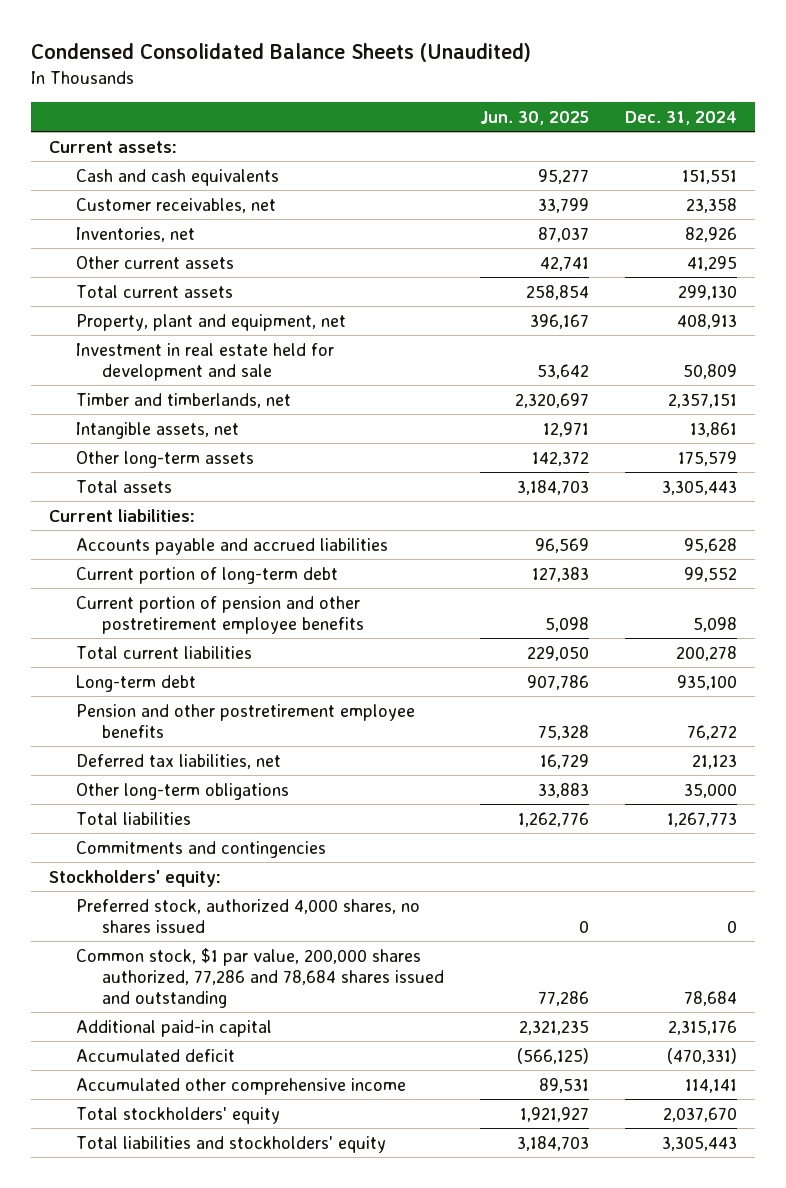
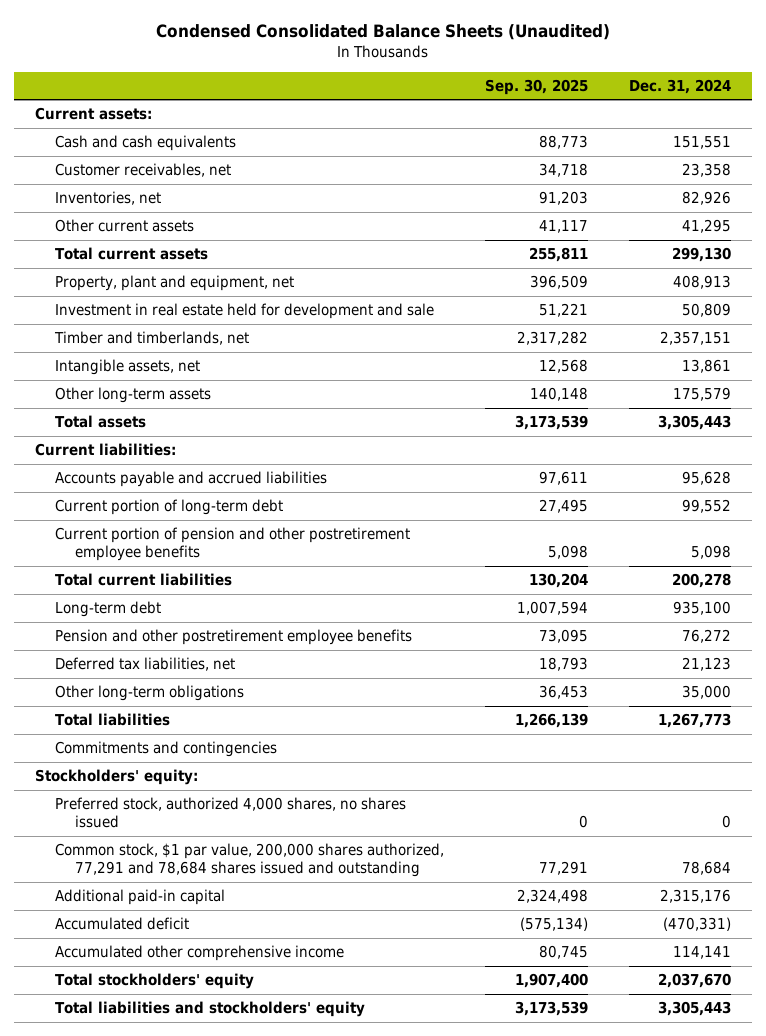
- | Jun. 30, 2025 | Dec. 31, 2024
+ | Sep. 30, 2025 | Dec. 31, 2024
- Common stock, $1 par value, 200,000 shares authorized, 77,286 and 78,684 shares issued and outstanding | 77,286 | 78,684
+ Common stock, $1 par value, 200,000 shares authorized, 77,291 and 78,684 shares issued and outstanding | 77,291 | 78,684

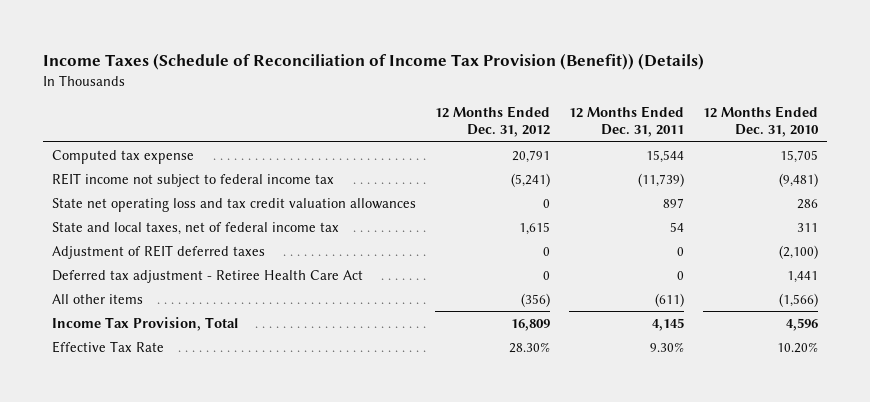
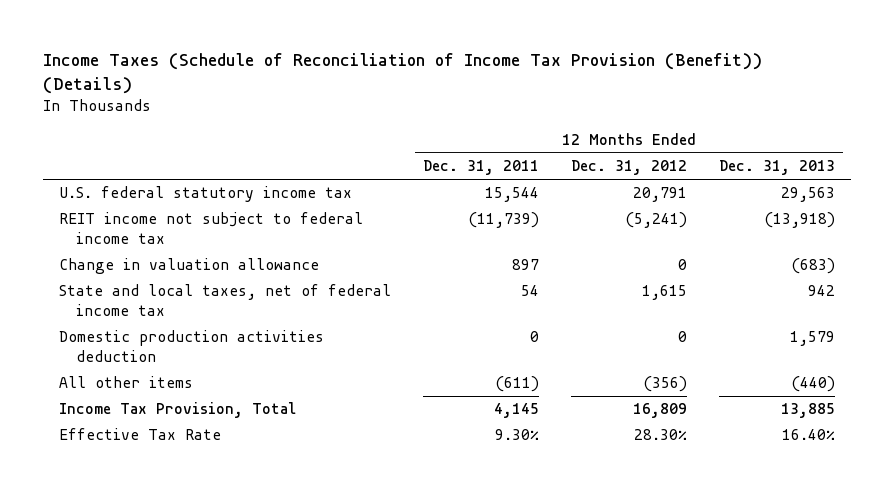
- | 12 Months Ended Dec. 31, 2012 | 12 Months Ended Dec. 31, 2011 | 12 Months Ended Dec. 31, 2010
+ | 12 Months Ended Dec. 31, 2011 | 12 Months Ended Dec. 31, 2012 | 12 Months Ended Dec. 31, 2013
- Computed tax expense | 20,791 | 15,544 | 15,705
+ U.S. federal statutory income tax | 15,544 | 20,791 | 29,563
- State net operating loss and tax credit valuation allowances | 0 | 897 | 286
+ Change in valuation allowance | 897 | 0 | (683)
- Adjustment of REIT deferred taxes | 0 | 0 | (2,100)
- Deferred tax adjustment - Retiree Health Care Act | 0 | 0 | 1,441
+ Domestic production activities deduction | 0 | 0 | 1,579

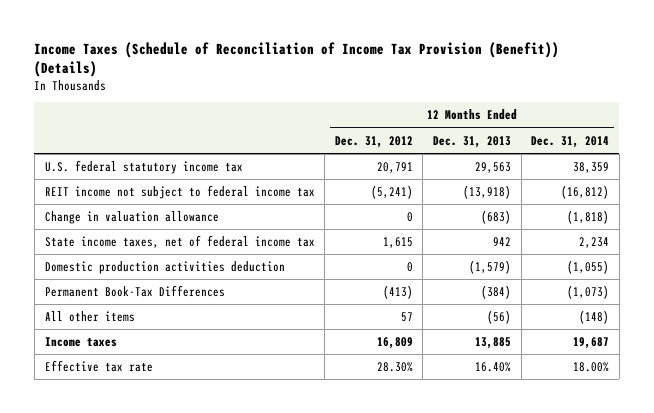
- | 12 Months Ended Dec. 31, 2011 | 12 Months Ended Dec. 31, 2012 | 12 Months Ended Dec. 31, 2013
+ | 12 Months Ended Dec. 31, 2012 | 12 Months Ended Dec. 31, 2013 | 12 Months Ended Dec. 31, 2014
- State and local taxes, net of federal income tax | 54 | 1,615 | 942
- Domestic production activities deduction | 0 | 0 | 1,579
- All other items | (611) | (356) | (440)
- Income Tax Provision, Total | 4,145 | 16,809 | 13,885
- Effective Tax Rate | 9.30% | 28.30% | 16.40%
+ State income taxes, net of federal income tax | 1,615 | 942 | 2,234
+ Domestic production activities deduction | 0 | (1,579) | (1,055)
+ Permanent Book-Tax Differences | (413) | (384) | (1,073)
+ All other items | 57 | (56) | (148)
+ Income taxes | 16,809 | 13,885 | 19,687
+ Effective tax rate | 28.30% | 16.40% | 18.00%

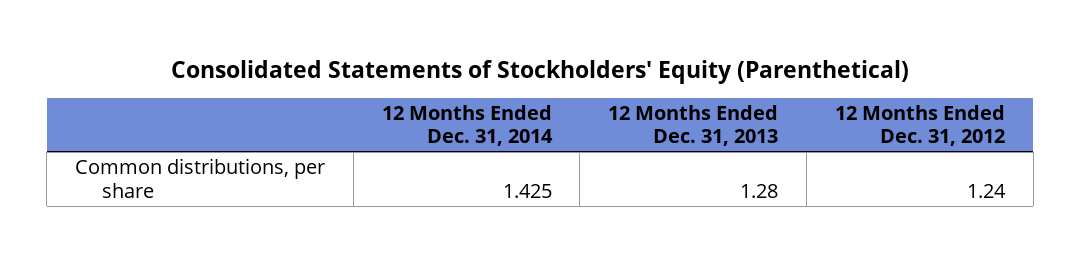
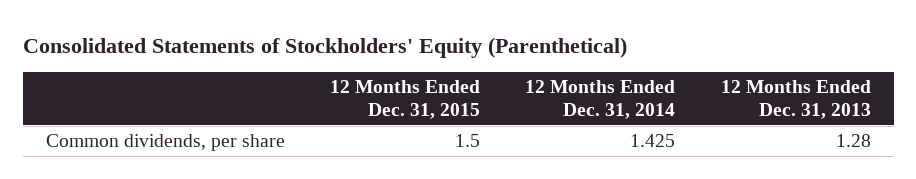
- | 12 Months Ended Dec. 31, 2014 | 12 Months Ended Dec. 31, 2013 | 12 Months Ended Dec. 31, 2012
+ | 12 Months Ended Dec. 31, 2015 | 12 Months Ended Dec. 31, 2014 | 12 Months Ended Dec. 31, 2013
- Common distributions, per share | 1.425 | 1.28 | 1.24
+ Common dividends, per share | 1.5 | 1.425 | 1.28

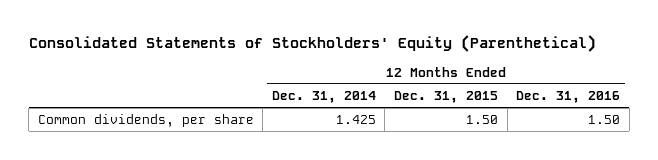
- | 12 Months Ended Dec. 31, 2015 | 12 Months Ended Dec. 31, 2014 | 12 Months Ended Dec. 31, 2013
+ | 12 Months Ended Dec. 31, 2014 | 12 Months Ended Dec. 31, 2015 | 12 Months Ended Dec. 31, 2016
- Common dividends, per share | 1.5 | 1.425 | 1.28
+ Common dividends, per share | 1.425 | 1.50 | 1.50

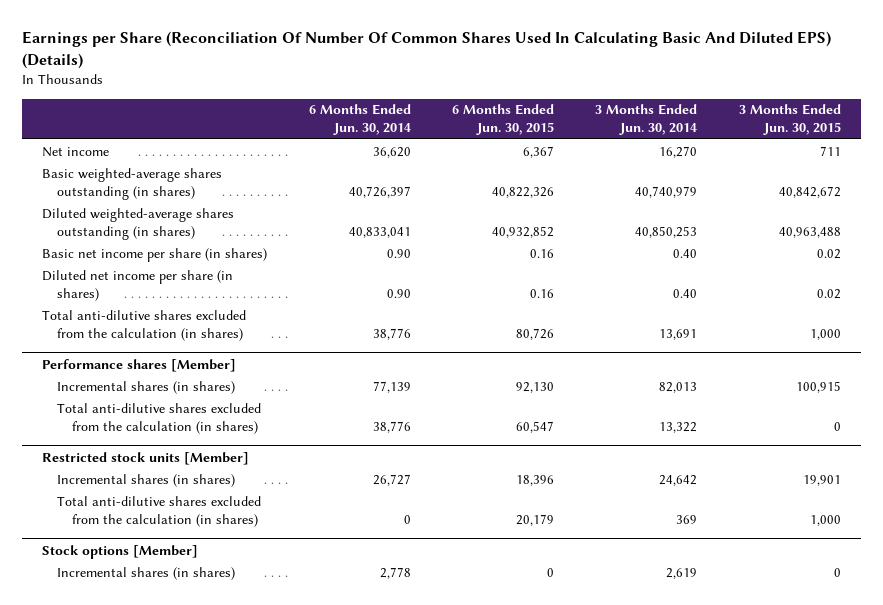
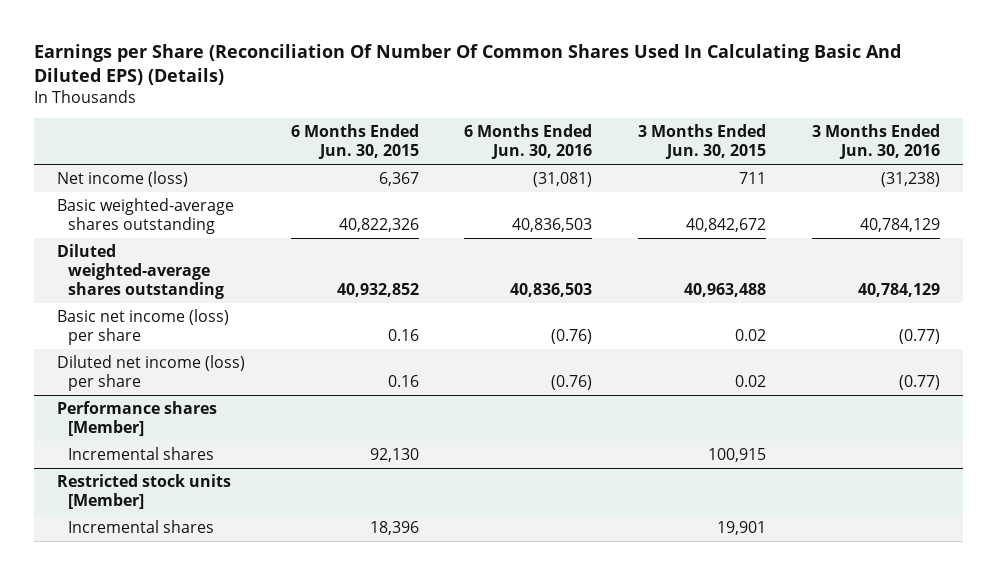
- | 6 Months Ended Jun. 30, 2014 | 6 Months Ended Jun. 30, 2015 | 3 Months Ended Jun. 30, 2014 | 3 Months Ended Jun. 30, 2015
+ | 6 Months Ended Jun. 30, 2015 | 6 Months Ended Jun. 30, 2016 | 3 Months Ended Jun. 30, 2015 | 3 Months Ended Jun. 30, 2016
- Net income | 36,620 | 6,367 | 16,270 | 711
- Basic weighted-average shares outstanding (in shares) | 40,726,397 | 40,822,326 | 40,740,979 | 40,842,672
- Diluted weighted-average shares outstanding (in shares) | 40,833,041 | 40,932,852 | 40,850,253 | 40,963,488
- Basic net income per share (in shares) | 0.90 | 0.16 | 0.40 | 0.02
- Diluted net income per share (in shares) | 0.90 | 0.16 | 0.40 | 0.02
- Total anti-dilutive shares excluded from the calculation (in shares) | 38,776 | 80,726 | 13,691 | 1,000
+ Net income (loss) | 6,367 | (31,081) | 711 | (31,238)
+ Basic weighted-average shares outstanding | 40,822,326 | 40,836,503 | 40,842,672 | 40,784,129
+ Diluted weighted-average shares outstanding | 40,932,852 | 40,836,503 | 40,963,488 | 40,784,129
+ Basic net income (loss) per share | 0.16 | (0.76) | 0.02 | (0.77)
+ Diluted net income (loss) per share | 0.16 | (0.76) | 0.02 | (0.77)
@ Performance shares [Member]
- Incremental shares (in shares) | 77,139 | 92,130 | 82,013 | 100,915
- Total anti-dilutive shares excluded from the calculation (in shares) | 38,776 | 60,547 | 13,322 | 0
+ Incremental shares | 92,130 | | 100,915 |
@ Restricted stock units [Member]
- Incremental shares (in shares) | 26,727 | 18,396 | 24,642 | 19,901
- Total anti-dilutive shares excluded from the calculation (in shares) | 0 | 20,179 | 369 | 1,000
- Stock options [Member]
- Incremental shares (in shares) | 2,778 | 0 | 2,619 | 0
@ Restricted stock units [Member]
+ Incremental shares | 18,396 | | 19,901 |

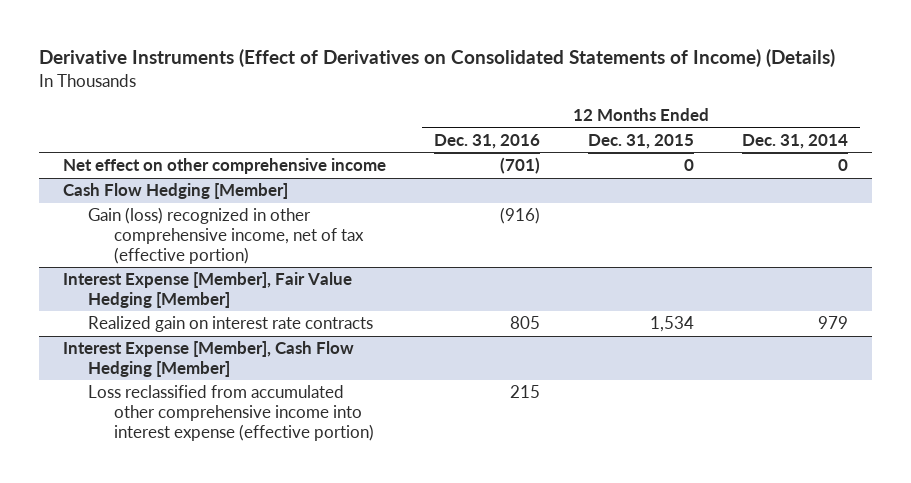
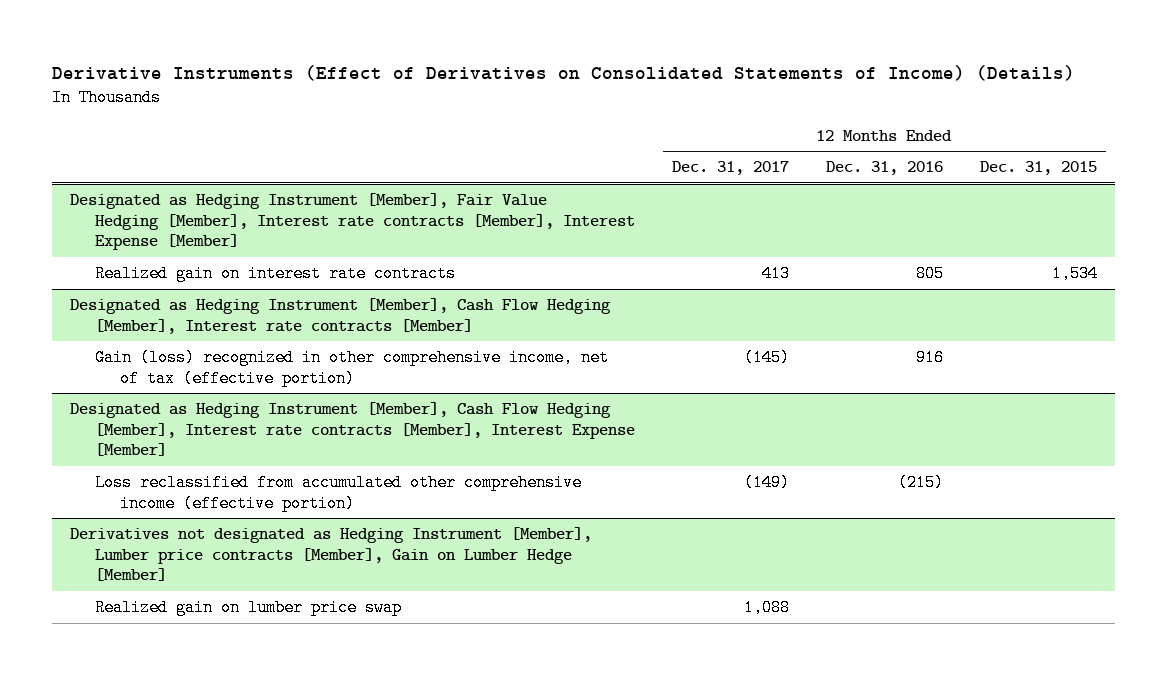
- | 12 Months Ended Dec. 31, 2016 | 12 Months Ended Dec. 31, 2015 | 12 Months Ended Dec. 31, 2014
+ | 12 Months Ended Dec. 31, 2017 | 12 Months Ended Dec. 31, 2016 | 12 Months Ended Dec. 31, 2015
- Net effect on other comprehensive income | (701) | 0 | 0
- Cash Flow Hedging [Member]
- Gain (loss) recognized in other comprehensive income, net of tax (effective portion) | (916) | |
- Interest Expense [Member], Fair Value Hedging [Member]
+ Designated as Hedging Instrument [Member], Fair Value Hedging [Member], Interest rate contracts [Member], Interest Expense [Member]
- Interest Expense [Member], Cash Flow Hedging [Member]
- Loss reclassified from accumulated other comprehensive income into interest expense (effective portion) | 215 | |
+ Designated as Hedging Instrument [Member], Cash Flow Hedging [Member], Interest rate contracts [Member]
+ Gain (loss) recognized in other comprehensive income, net of tax (effective portion) | (145) | 916 |
+ Designated as Hedging Instrument [Member], Cash Flow Hedging [Member], Interest rate contracts [Member], Interest Expense [Member]
+ Loss reclassified from accumulated other comprehensive income (effective portion) | (149) | (215) |
+ Derivatives not designated as Hedging Instrument [Member], Lumber price contracts [Member], Gain on Lumber Hedge [Member]
+ Realized gain on lumber price swap | 1,088 | |

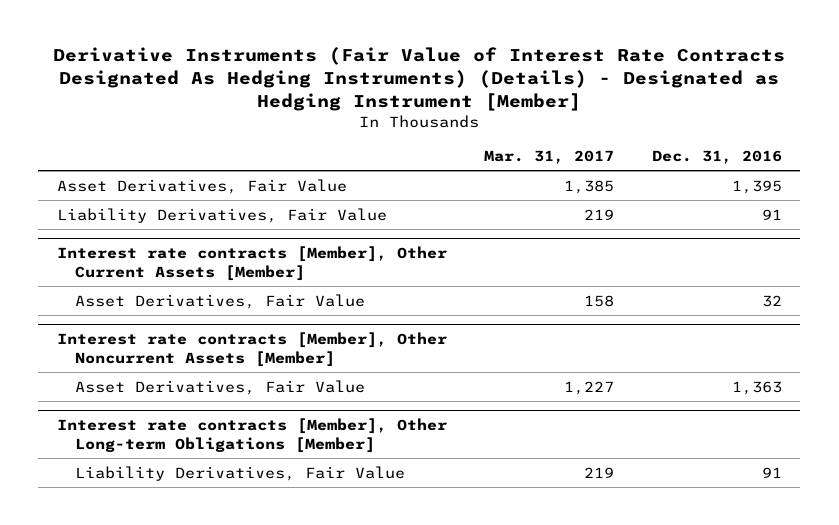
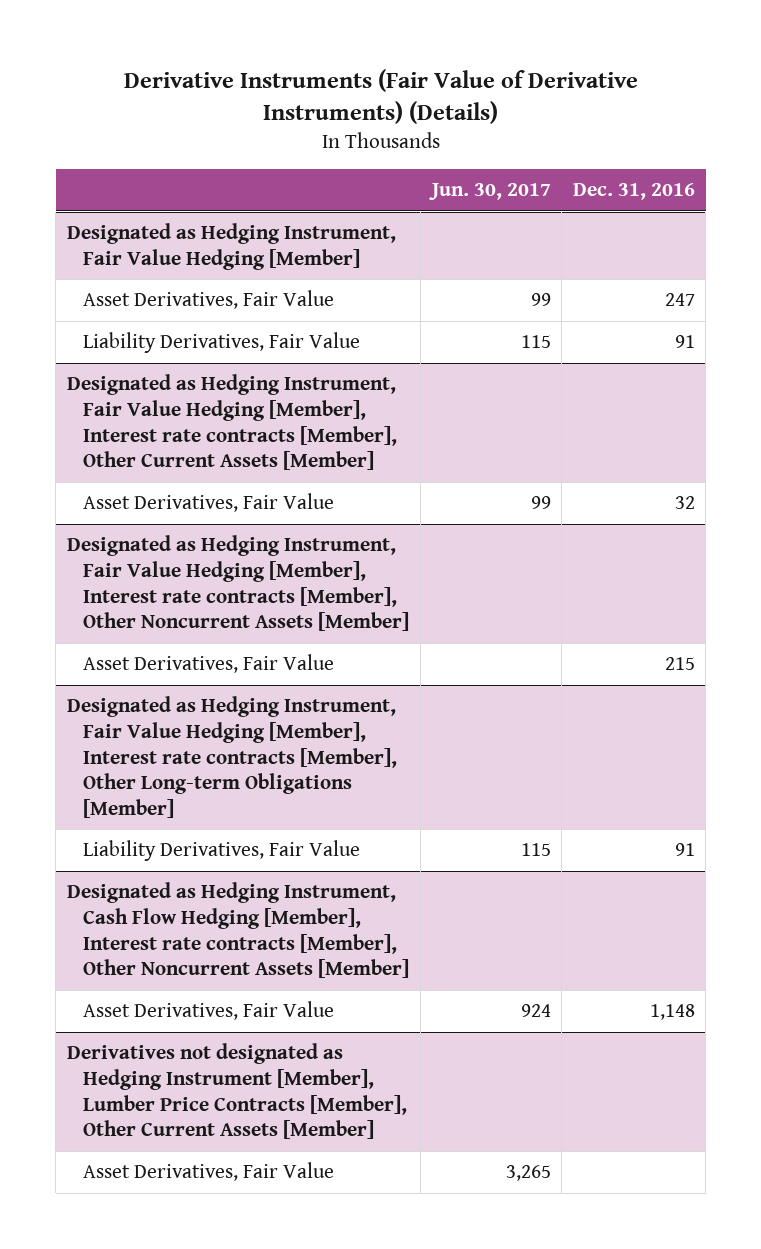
- Derivative Instruments (Fair Value of Interest Rate Contracts Designated As Hedging Instruments) (Details) - Designated as Hedging Instrument [Member]
+ Derivative Instruments (Fair Value of Derivative Instruments) (Details)
- | Mar. 31, 2017 | Dec. 31, 2016
+ | Jun. 30, 2017 | Dec. 31, 2016
- Asset Derivatives, Fair Value | 1,385 | 1,395
+ Designated as Hedging Instrument, Fair Value Hedging [Member]
+ Asset Derivatives, Fair Value | 99 | 247
- Interest rate contracts [Member], Other Current Assets [Member]
+ Designated as Hedging Instrument, Fair Value Hedging [Member], Interest rate contracts [Member], Other Current Assets [Member]
- Interest rate contracts [Member], Other Noncurrent Assets [Member]
- Asset Derivatives, Fair Value | 1,227 | 1,363
- Interest rate contracts [Member], Other Long-term Obligations [Member]
+ Designated as Hedging Instrument, Fair Value Hedging [Member], Interest rate contracts [Member], Other Noncurrent Assets [Member]
+ Asset Derivatives, Fair Value | | 215
+ Designated as Hedging Instrument, Fair Value Hedging [Member], Interest rate contracts [Member], Other Long-term Obligations [Member]
+ Designated as Hedging Instrument, Cash Flow Hedging [Member], Interest rate contracts [Member], Other Noncurrent Assets [Member]
+ Asset Derivatives, Fair Value | 924 | 1,148
+ Derivatives not designated as Hedging Instrument [Member], Lumber Price Contracts [Member], Other Current Assets [Member]
+ Asset Derivatives, Fair Value | 3,265 |

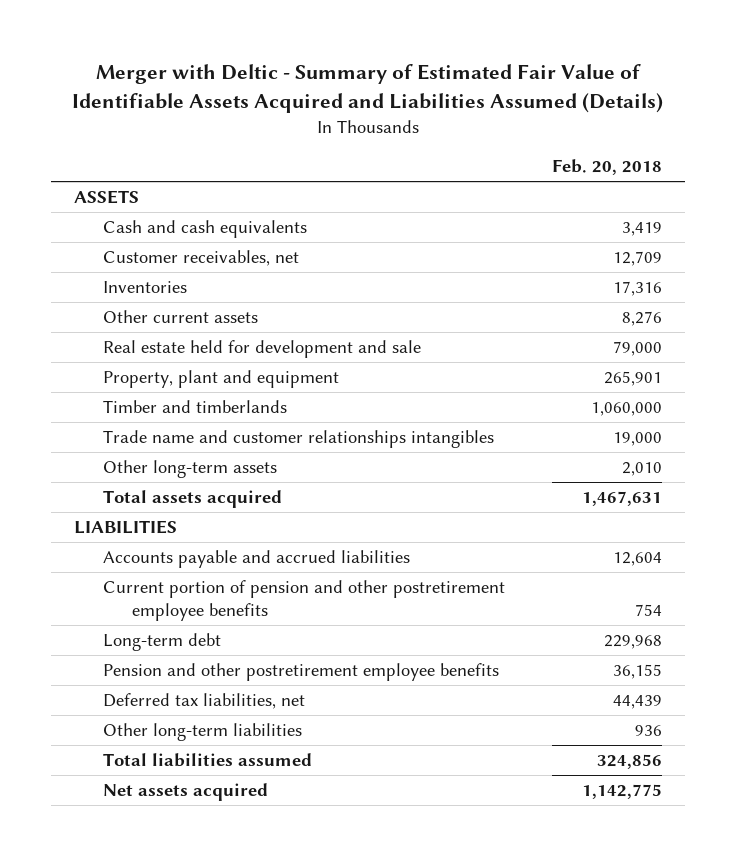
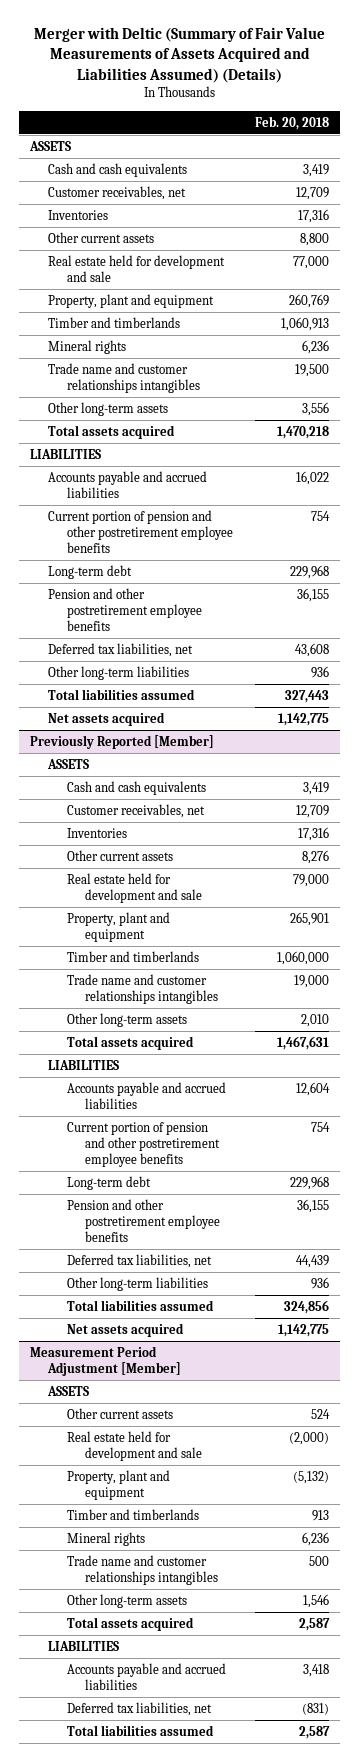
- Merger with Deltic - Summary of Estimated Fair Value of Identifiable Assets Acquired and Liabilities Assumed (Details)
+ Merger with Deltic (Summary of Fair Value Measurements of Assets Acquired and Liabilities Assumed) (Details)
+ Other current assets | 8,800
+ Real estate held for development and sale | 77,000
+ Property, plant and equipment | 260,769
+ Timber and timberlands | 1,060,913
+ Mineral rights | 6,236
+ Trade name and customer relationships intangibles | 19,500
+ Other long-term assets | 3,556
+ Total assets acquired | 1,470,218
+ LIABILITIES
+ Accounts payable and accrued liabilities | 16,022
+ Current portion of pension and other postretirement employee benefits | 754
+ Long-term debt | 229,968
+ Pension and other postretirement employee benefits | 36,155
+ Deferred tax liabilities, net | 43,608
+ Other long-term liabilities | 936
+ Total liabilities assumed | 327,443
+ Net assets acquired | 1,142,775
+ Previously Reported [Member]
+ ASSETS
+ Cash and cash equivalents | 3,419
+ Customer receivables, net | 12,709
+ Inventories | 17,316
+ Measurement Period Adjustment [Member]
+ ASSETS
+ Other current assets | 524
+ Real estate held for development and sale | (2,000)
+ Property, plant and equipment | (5,132)
+ Timber and timberlands | 913
+ Mineral rights | 6,236
+ Trade name and customer relationships intangibles | 500
+ Other long-term assets | 1,546
+ Total assets acquired | 2,587
+ LIABILITIES
+ Accounts payable and accrued liabilities | 3,418
+ Deferred tax liabilities, net | (831)
+ Total liabilities assumed | 2,587

